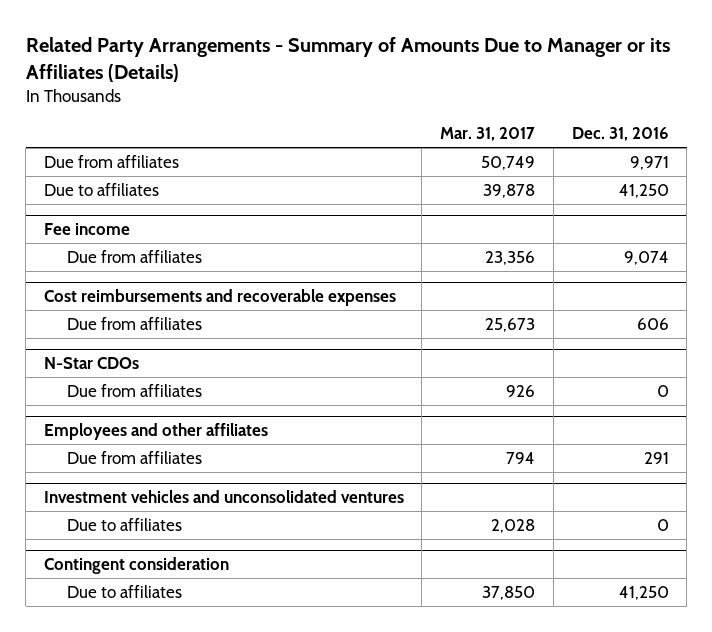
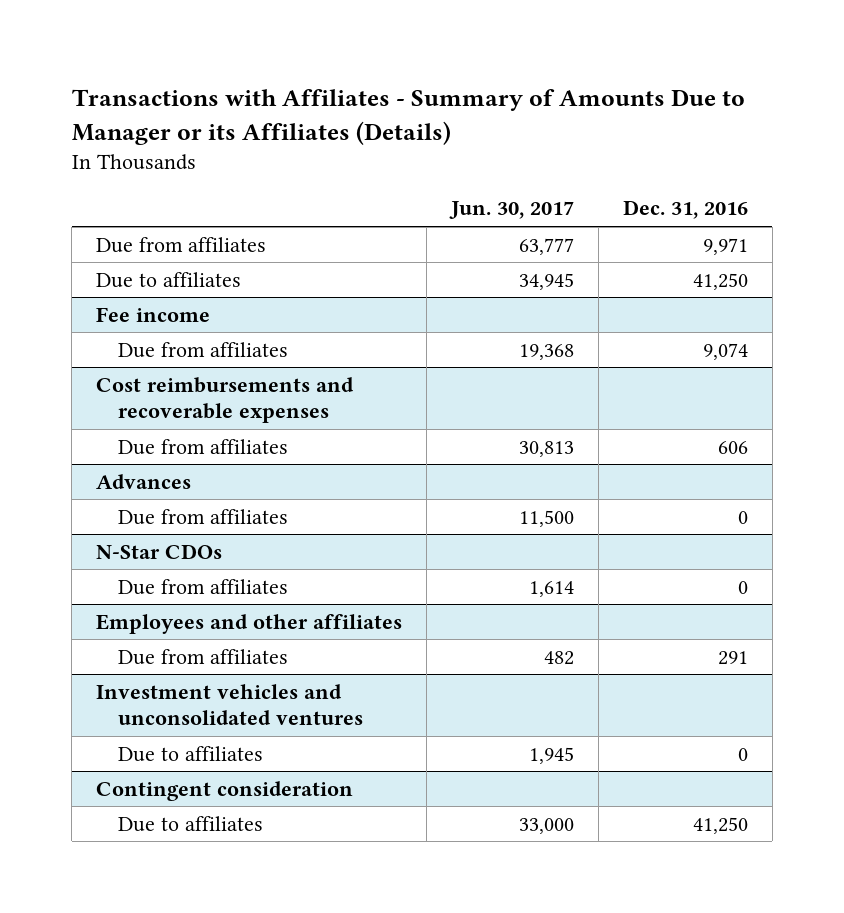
- Related Party Arrangements - Summary of Amounts Due to Manager or its Affiliates (Details)
+ Transactions with Affiliates - Summary of Amounts Due to Manager or its Affiliates (Details)
- | Mar. 31, 2017 | Dec. 31, 2016
+ | Jun. 30, 2017 | Dec. 31, 2016
+ Advances
+ Due from affiliates | 11,500 | 0

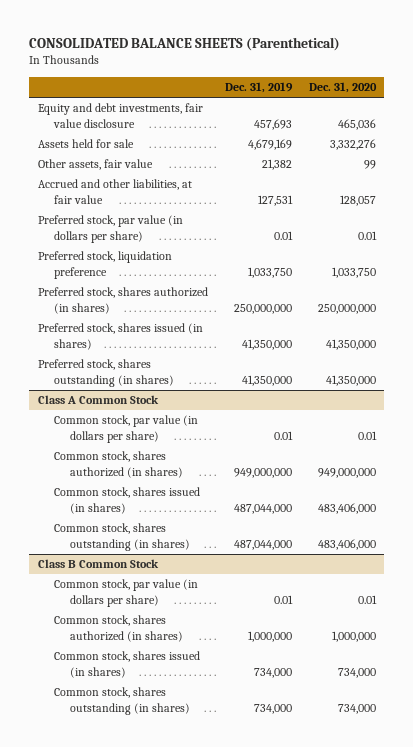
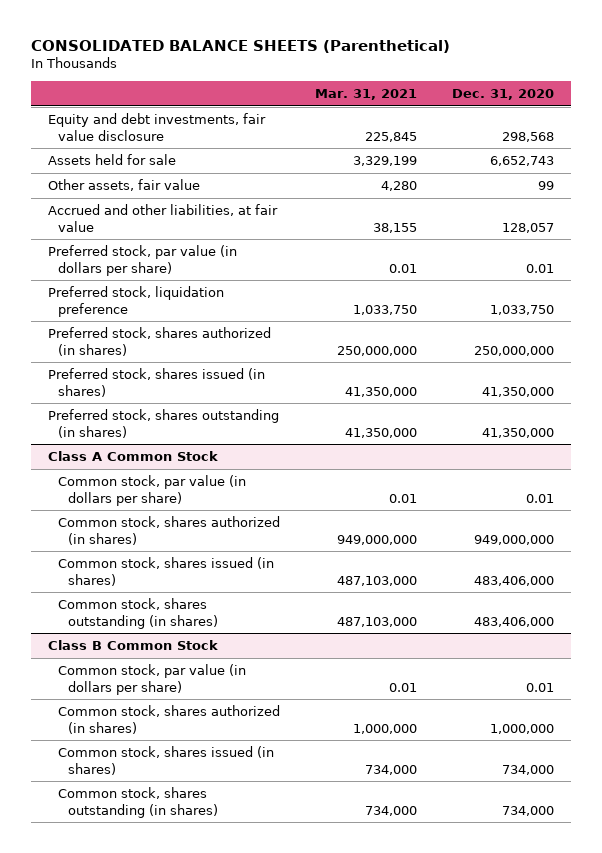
- | Dec. 31, 2019 | Dec. 31, 2020
+ | Mar. 31, 2021 | Dec. 31, 2020
- Equity and debt investments, fair value disclosure | 457,693 | 465,036
- Assets held for sale | 4,679,169 | 3,332,276
+ Equity and debt investments, fair value disclosure | 225,845 | 298,568
+ Assets held for sale | 3,329,199 | 6,652,743

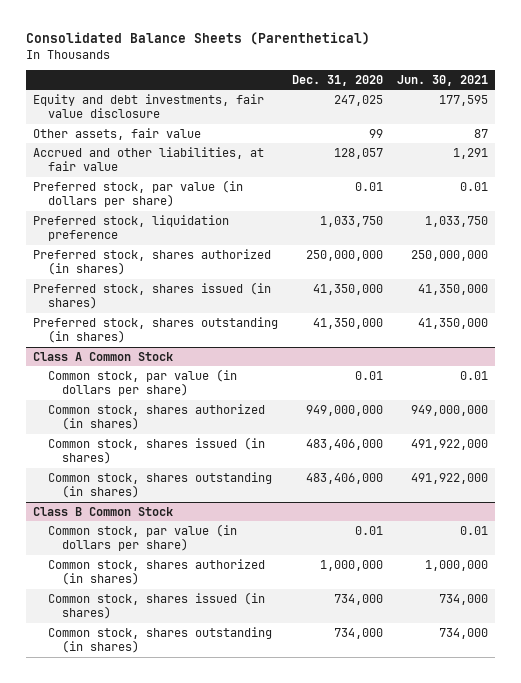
- CONSOLIDATED BALANCE SHEETS (Parenthetical)
+ Consolidated Balance Sheets (Parenthetical)
- | Mar. 31, 2021 | Dec. 31, 2020
+ | Dec. 31, 2020 | Jun. 30, 2021
- Equity and debt investments, fair value disclosure | 225,845 | 298,568
- Assets held for sale | 3,329,199 | 6,652,743
+ Equity and debt investments, fair value disclosure | 247,025 | 177,595

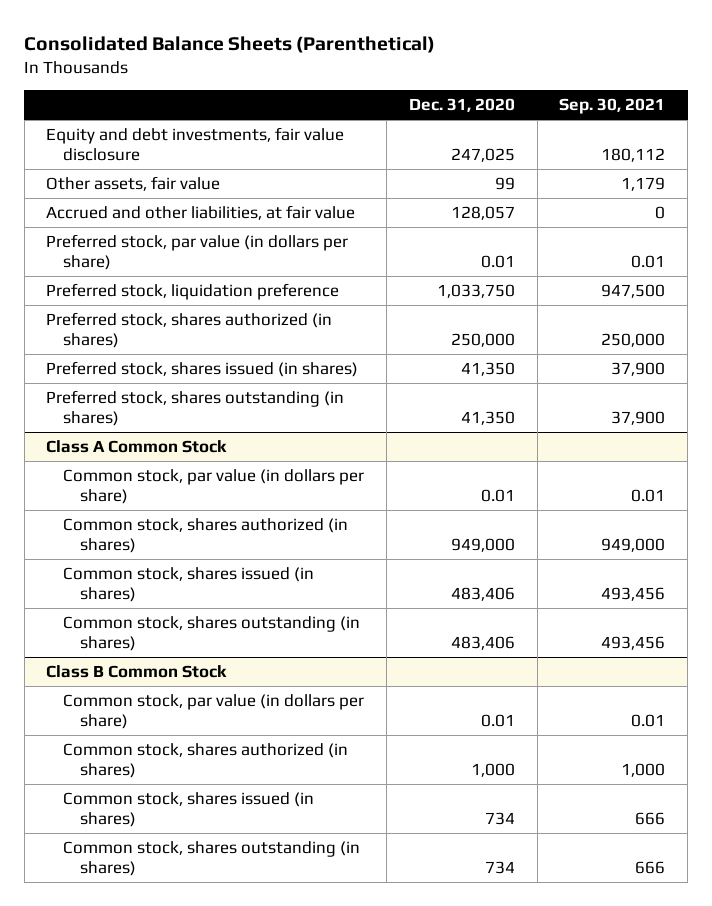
- | Dec. 31, 2020 | Jun. 30, 2021
+ | Dec. 31, 2020 | Sep. 30, 2021
- Preferred stock, shares authorized (in shares) | 250,000,000 | 250,000,000
- Preferred stock, shares issued (in shares) | 41,350,000 | 41,350,000
- Preferred stock, shares outstanding (in shares) | 41,350,000 | 41,350,000
+ Preferred stock, shares authorized (in shares) | 250,000 | 250,000
+ Preferred stock, shares issued (in shares) | 41,350 | 37,900
+ Preferred stock, shares outstanding (in shares) | 41,350 | 37,900
@ Class A Common Stock
- Common stock, shares authorized (in shares) | 949,000,000 | 949,000,000
- Common stock, shares issued (in shares) | 483,406,000 | 491,922,000
- Common stock, shares outstanding (in shares) | 483,406,000 | 491,922,000
+ Common stock, shares authorized (in shares) | 949,000 | 949,000
+ Common stock, shares issued (in shares) | 483,406 | 493,456
+ Common stock, shares outstanding (in shares) | 483,406 | 493,456
@ Class B Common Stock
- Common stock, shares authorized (in shares) | 1,000,000 | 1,000,000
- Common stock, shares issued (in shares) | 734,000 | 734,000
- Common stock, shares outstanding (in shares) | 734,000 | 734,000
+ Common stock, shares authorized (in shares) | 1,000 | 1,000
+ Common stock, shares issued (in shares) | 734 | 666
+ Common stock, shares outstanding (in shares) | 734 | 666

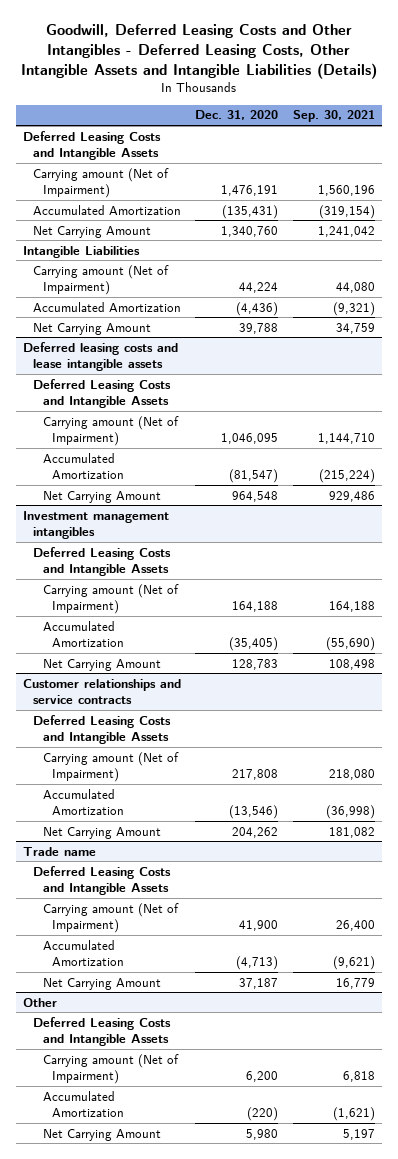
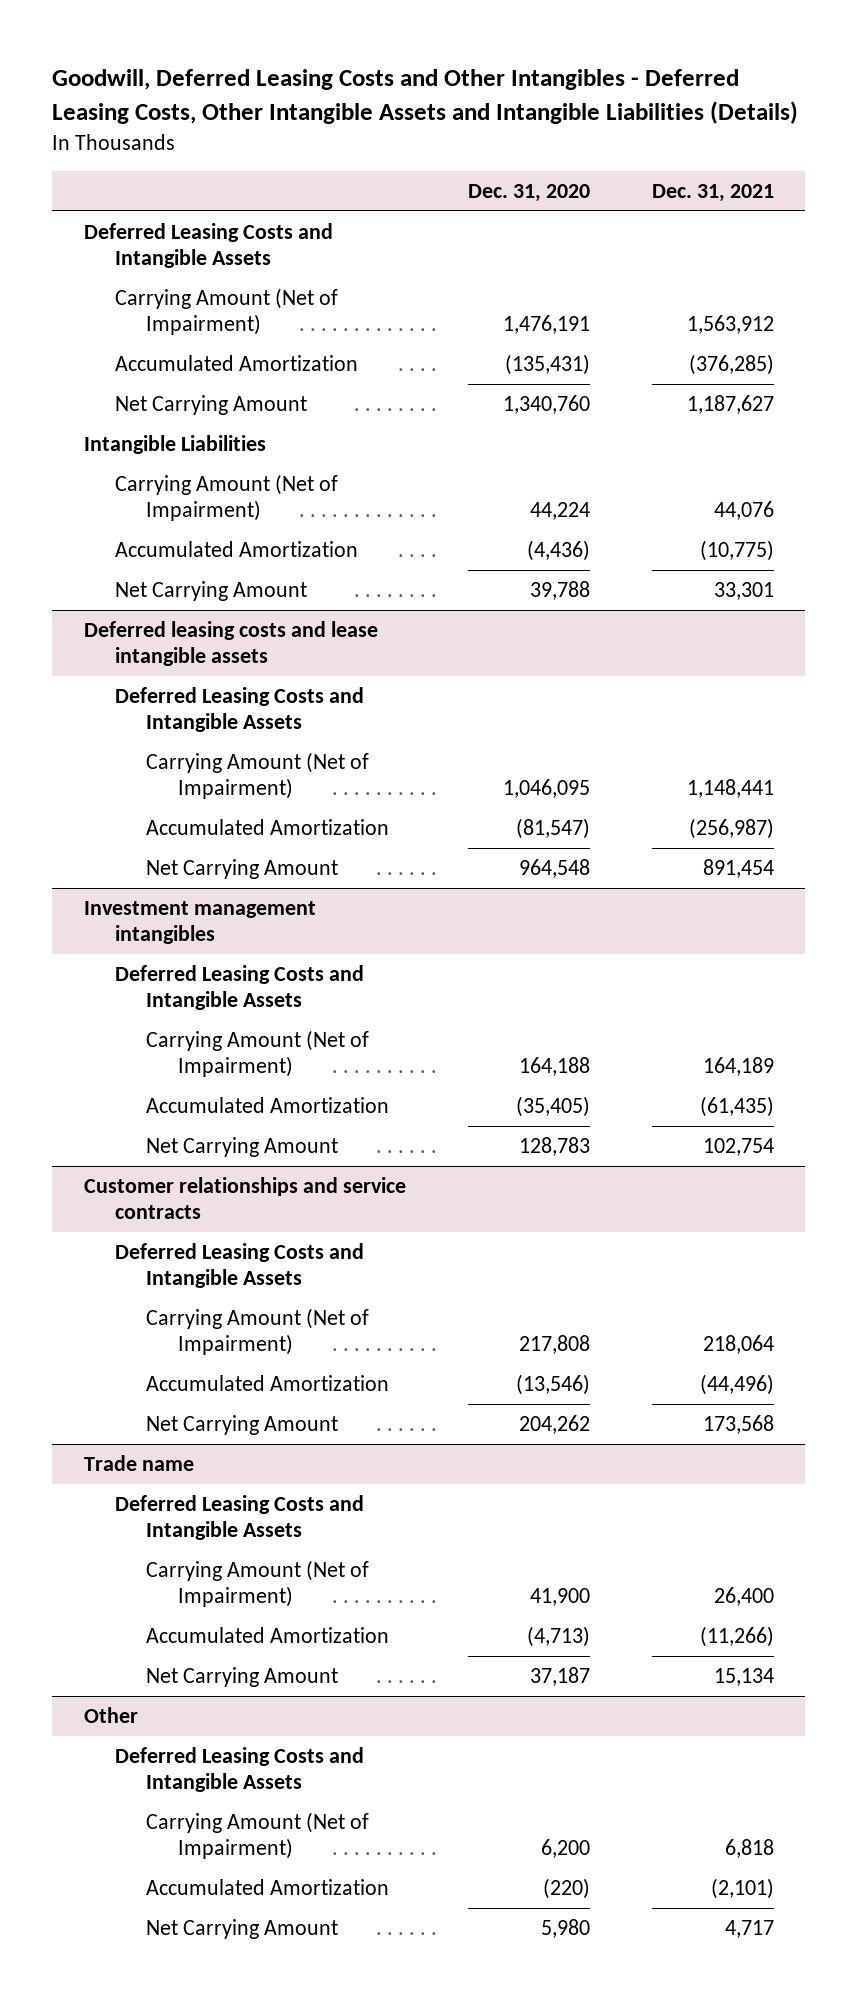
- | Dec. 31, 2020 | Sep. 30, 2021
+ | Dec. 31, 2020 | Dec. 31, 2021
- Carrying amount (Net of Impairment) | 1,476,191 | 1,560,196
+ Carrying Amount (Net of Impairment) | 1,476,191 | 1,563,912
- Carrying amount (Net of Impairment) | 44,224 | 44,080
+ Carrying Amount (Net of Impairment) | 44,224 | 44,076
@ Deferred leasing costs and lease intangible assets
- Carrying amount (Net of Impairment) | 1,046,095 | 1,144,710
+ Carrying Amount (Net of Impairment) | 1,046,095 | 1,148,441
@ Investment management intangibles
- Carrying amount (Net of Impairment) | 164,188 | 164,188
+ Carrying Amount (Net of Impairment) | 164,188 | 164,189
@ Customer relationships and service contracts
- Carrying amount (Net of Impairment) | 217,808 | 218,080
+ Carrying Amount (Net of Impairment) | 217,808 | 218,064
@ Trade name
- Carrying amount (Net of Impairment) | 41,900 | 26,400
+ Carrying Amount (Net of Impairment) | 41,900 | 26,400
@ Other
- Carrying amount (Net of Impairment) | 6,200 | 6,818
+ Carrying Amount (Net of Impairment) | 6,200 | 6,818

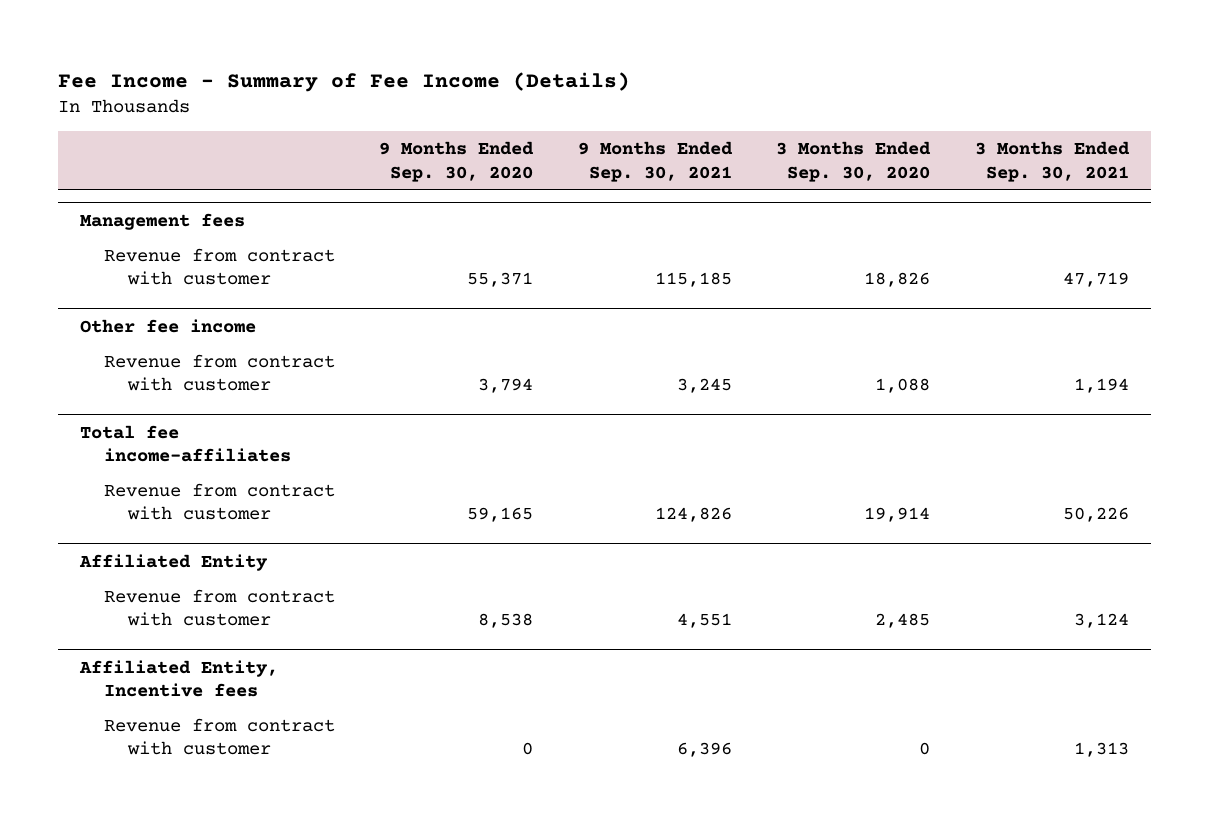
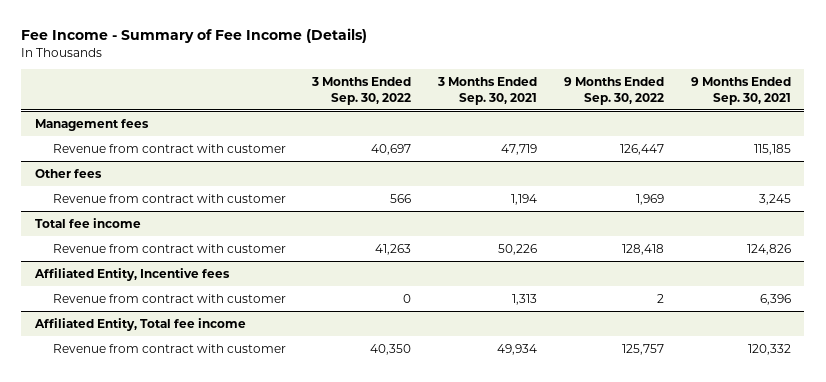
- | 9 Months Ended Sep. 30, 2020 | 9 Months Ended Sep. 30, 2021 | 3 Months Ended Sep. 30, 2020 | 3 Months Ended Sep. 30, 2021
+ | 3 Months Ended Sep. 30, 2022 | 3 Months Ended Sep. 30, 2021 | 9 Months Ended Sep. 30, 2022 | 9 Months Ended Sep. 30, 2021
- Other fee income
+ Other fees
- Total fee income-affiliates
+ Total fee income
- Affiliated Entity
- Revenue from contract with customer | 8,538 | 4,551 | 2,485 | 3,124
+ Affiliated Entity, Total fee income
+ Revenue from contract with customer | 40,350 | 49,934 | 125,757 | 120,332

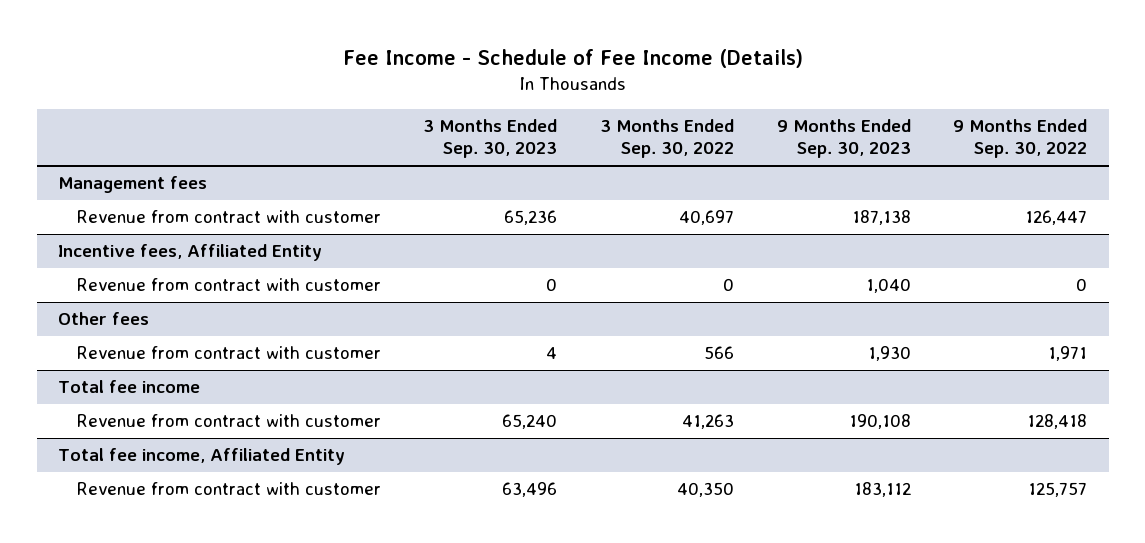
- Fee Income - Summary of Fee Income (Details)
+ Fee Income - Schedule of Fee Income (Details)
- | 3 Months Ended Sep. 30, 2022 | 3 Months Ended Sep. 30, 2021 | 9 Months Ended Sep. 30, 2022 | 9 Months Ended Sep. 30, 2021
+ | 3 Months Ended Sep. 30, 2023 | 3 Months Ended Sep. 30, 2022 | 9 Months Ended Sep. 30, 2023 | 9 Months Ended Sep. 30, 2022
+ Incentive fees, Affiliated Entity
+ Revenue from contract with customer | 0 | 0 | 1,040 | 0
@ Other fees
- Revenue from contract with customer | 566 | 1,194 | 1,969 | 3,245
+ Revenue from contract with customer | 4 | 566 | 1,930 | 1,971
- Affiliated Entity, Incentive fees
- Revenue from contract with customer | 0 | 1,313 | 2 | 6,396
- Affiliated Entity, Total fee income
+ Total fee income, Affiliated Entity

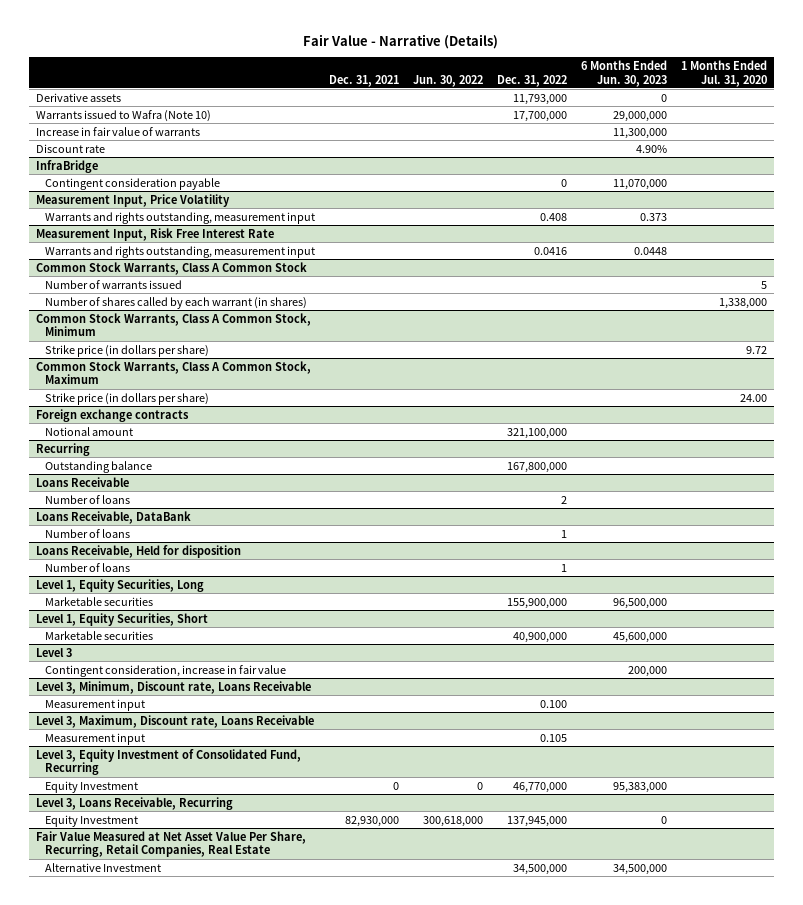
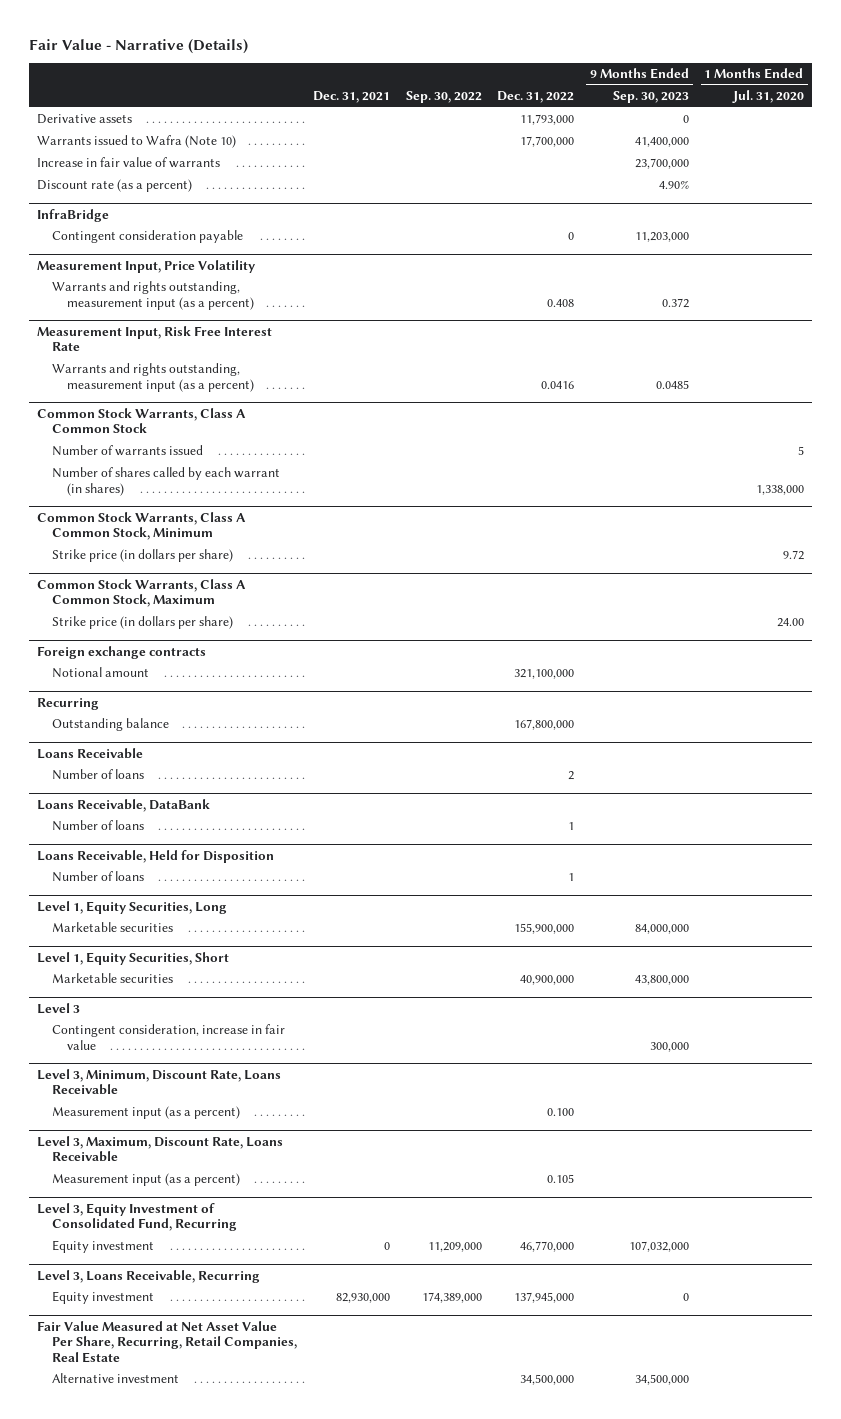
- | Dec. 31, 2021 | Jun. 30, 2022 | Dec. 31, 2022 | 6 Months Ended Jun. 30, 2023 | 1 Months Ended Jul. 31, 2020
+ | Dec. 31, 2021 | Sep. 30, 2022 | Dec. 31, 2022 | 9 Months Ended Sep. 30, 2023 | 1 Months Ended Jul. 31, 2020
- Discount rate | | | | 4.90% |
+ Discount rate (as a percent) | | | | 4.90% |
@ Measurement Input, Price Volatility
- Warrants and rights outstanding, measurement input | | | 0.408 | 0.373 |
+ Warrants and rights outstanding, measurement input (as a percent) | | | 0.408 | 0.372 |
@ Measurement Input, Risk Free Interest Rate
- Warrants and rights outstanding, measurement input | | | 0.0416 | 0.0448 |
+ Warrants and rights outstanding, measurement input (as a percent) | | | 0.0416 | 0.0485 |
- Loans Receivable, Held for disposition
+ Loans Receivable, Held for Disposition
- Level 3, Minimum, Discount rate, Loans Receivable
- Measurement input | | | 0.100 | |
- Level 3, Maximum, Discount rate, Loans Receivable
- Measurement input | | | 0.105 | |
+ Level 3, Minimum, Discount Rate, Loans Receivable
+ Measurement input (as a percent) | | | 0.100 | |
+ Level 3, Maximum, Discount Rate, Loans Receivable
+ Measurement input (as a percent) | | | 0.105 | |
@ Level 3, Equity Investment of Consolidated Fund, Recurring
- Equity Investment | 0 | 0 | 46,770,000 | 95,383,000 |
+ Equity investment | 0 | 11,209,000 | 46,770,000 | 107,032,000 |
@ Level 3, Loans Receivable, Recurring
- Equity Investment | 82,930,000 | 300,618,000 | 137,945,000 | 0 |
+ Equity investment | 82,930,000 | 174,389,000 | 137,945,000 | 0 |
@ Fair Value Measured at Net Asset Value Per Share, Recurring, Retail Companies, Real Estate
- Alternative Investment | | | 34,500,000 | 34,500,000 |
+ Alternative investment | | | 34,500,000 | 34,500,000 |

